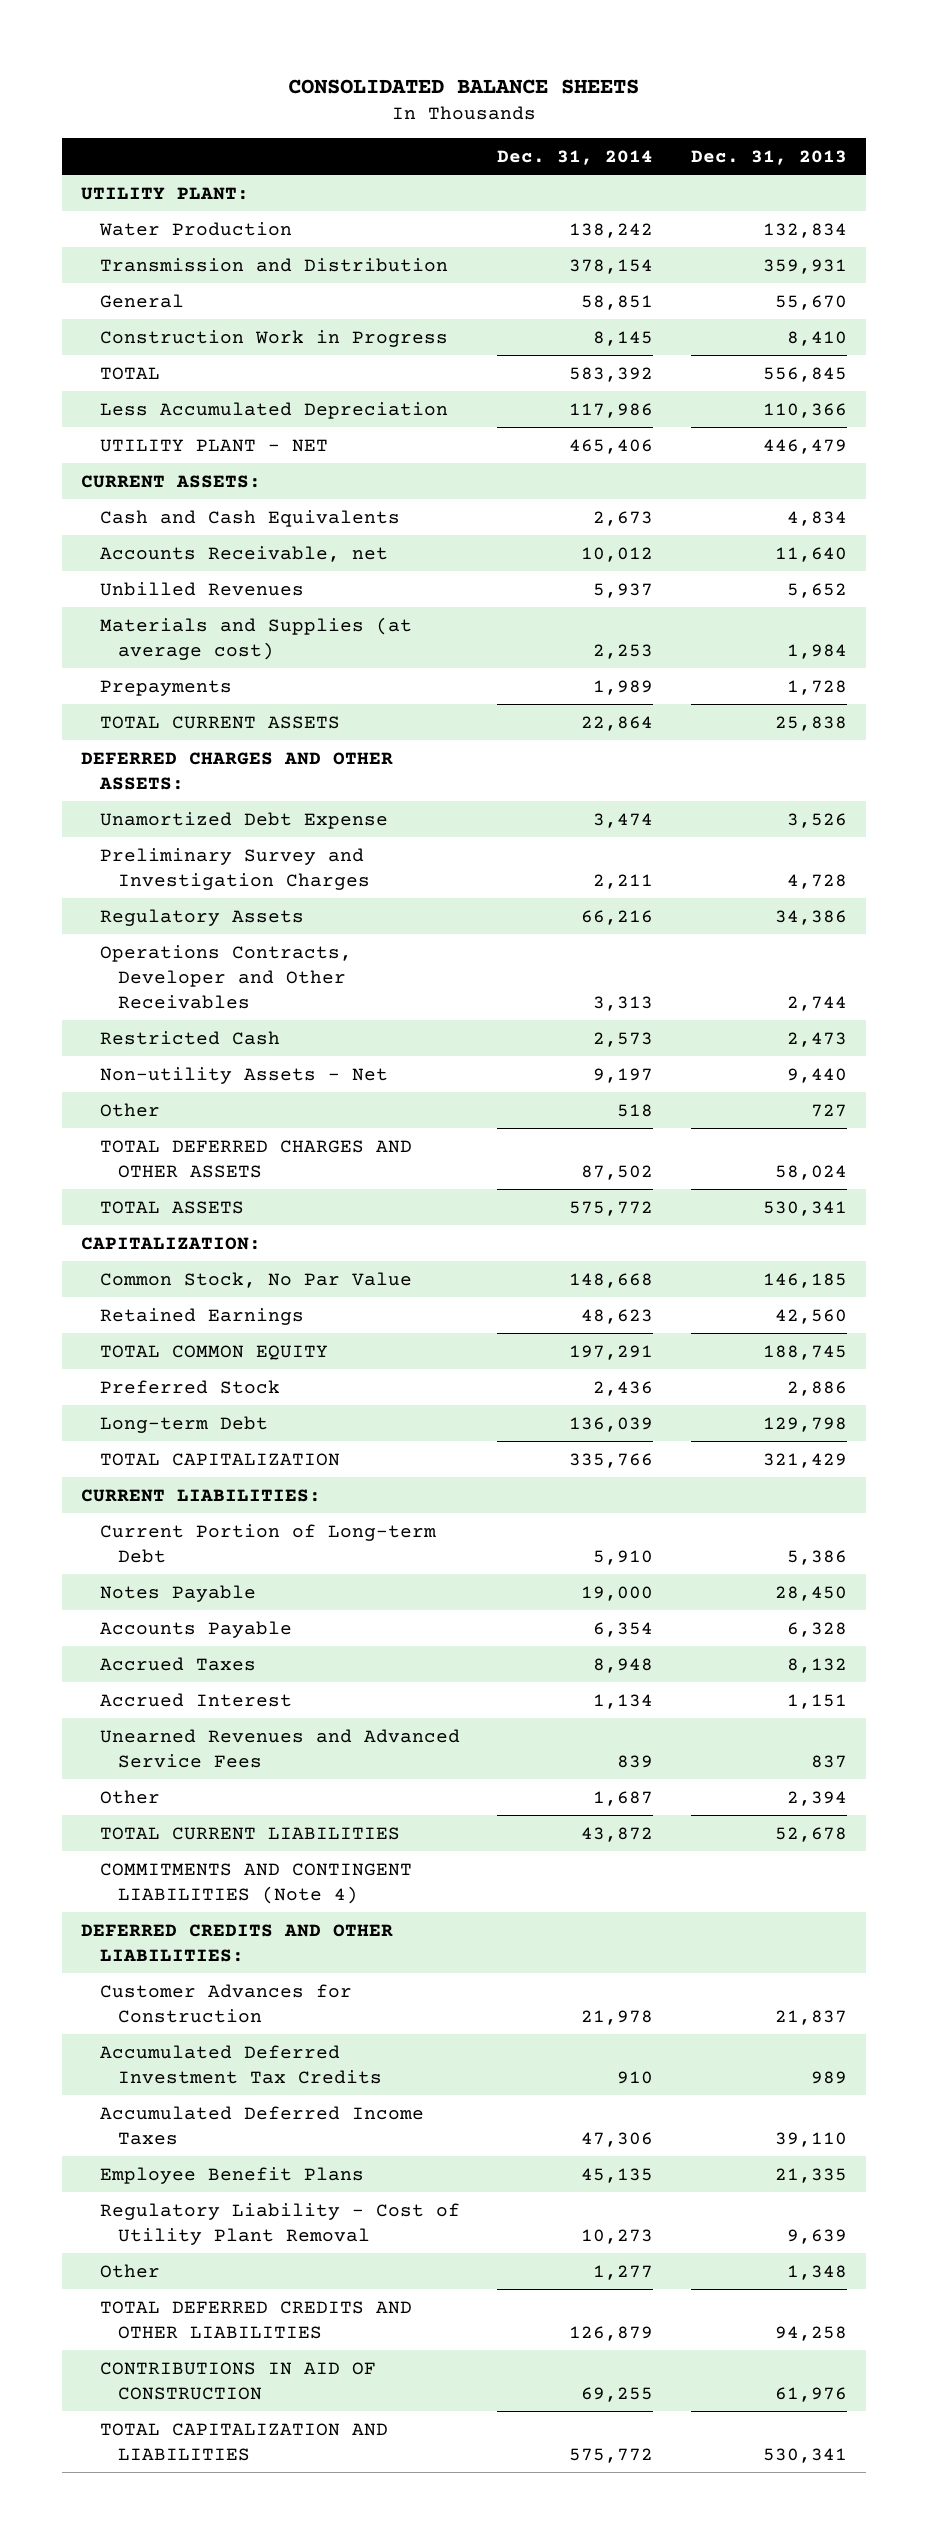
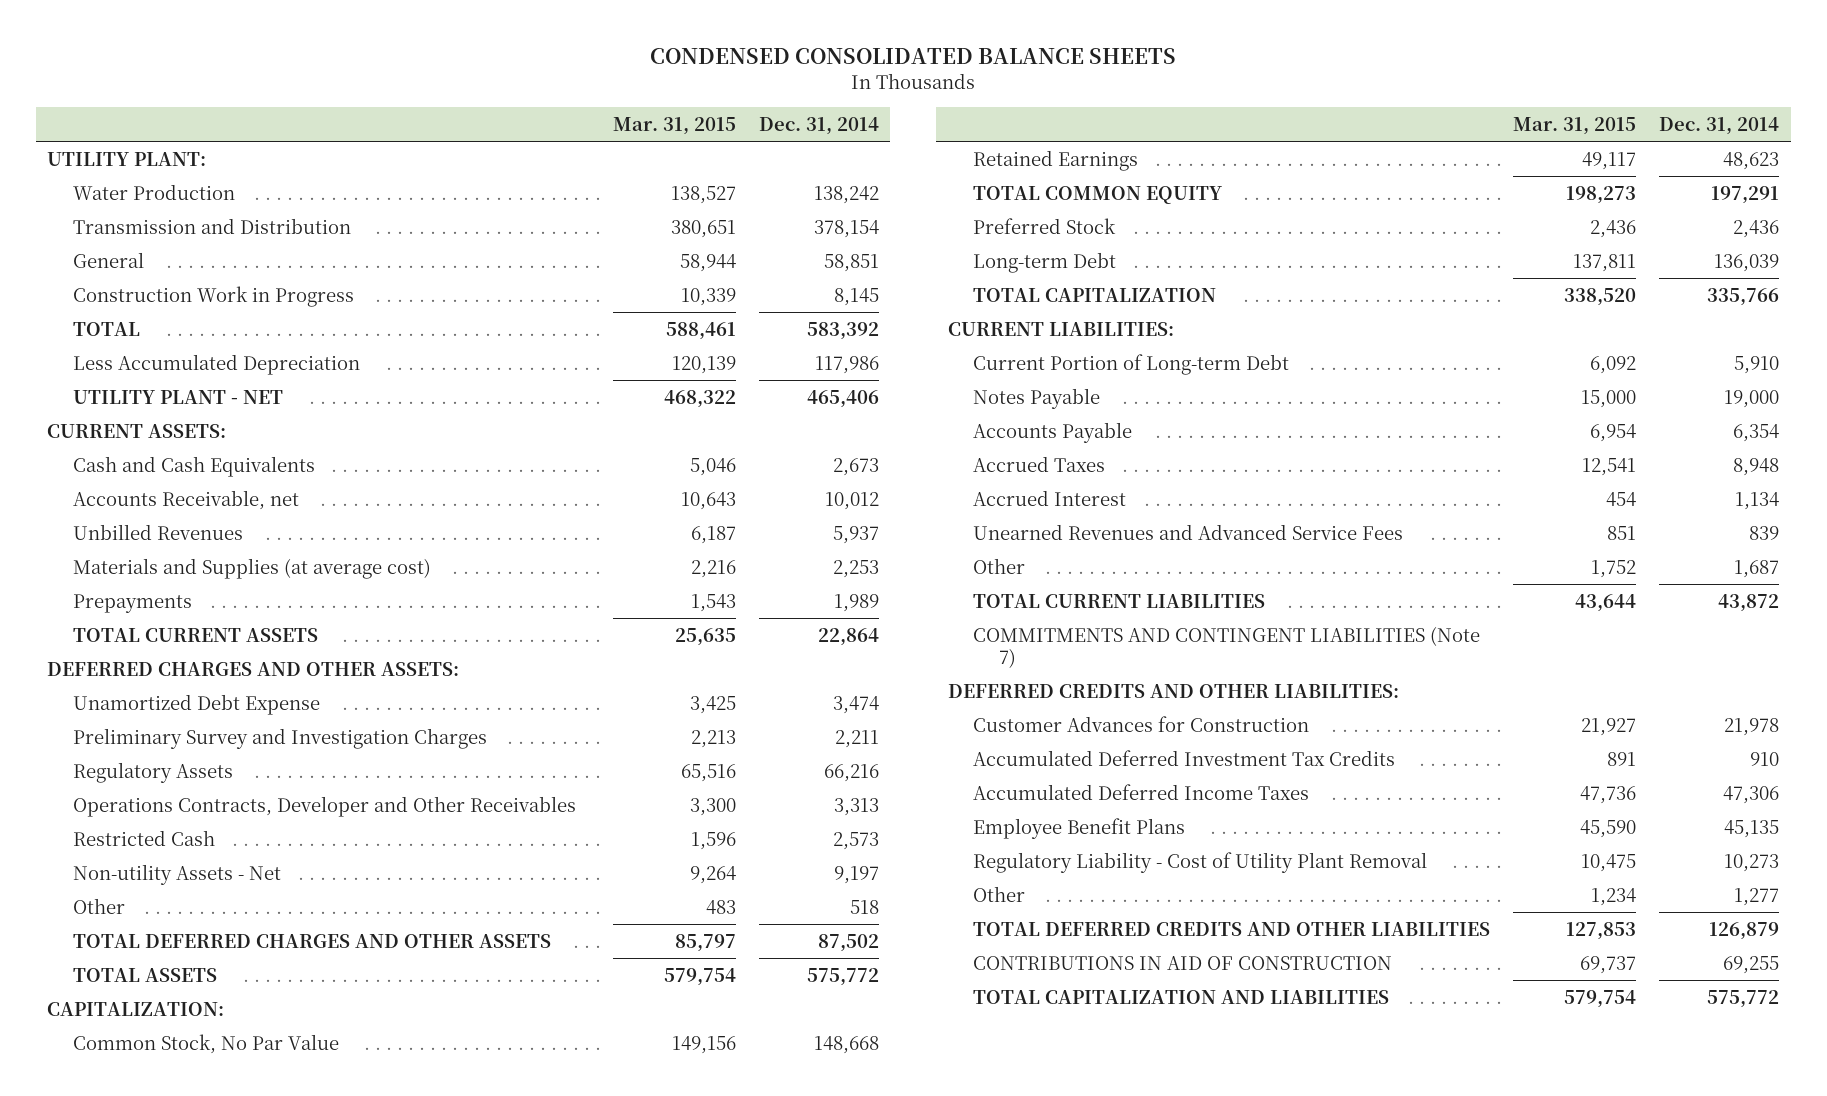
- CONSOLIDATED BALANCE SHEETS
+ CONDENSED CONSOLIDATED BALANCE SHEETS
- | Dec. 31, 2014 | Dec. 31, 2013
+ | Mar. 31, 2015 | Dec. 31, 2014
- COMMITMENTS AND CONTINGENT LIABILITIES (Note 4)
+ COMMITMENTS AND CONTINGENT LIABILITIES (Note 7)

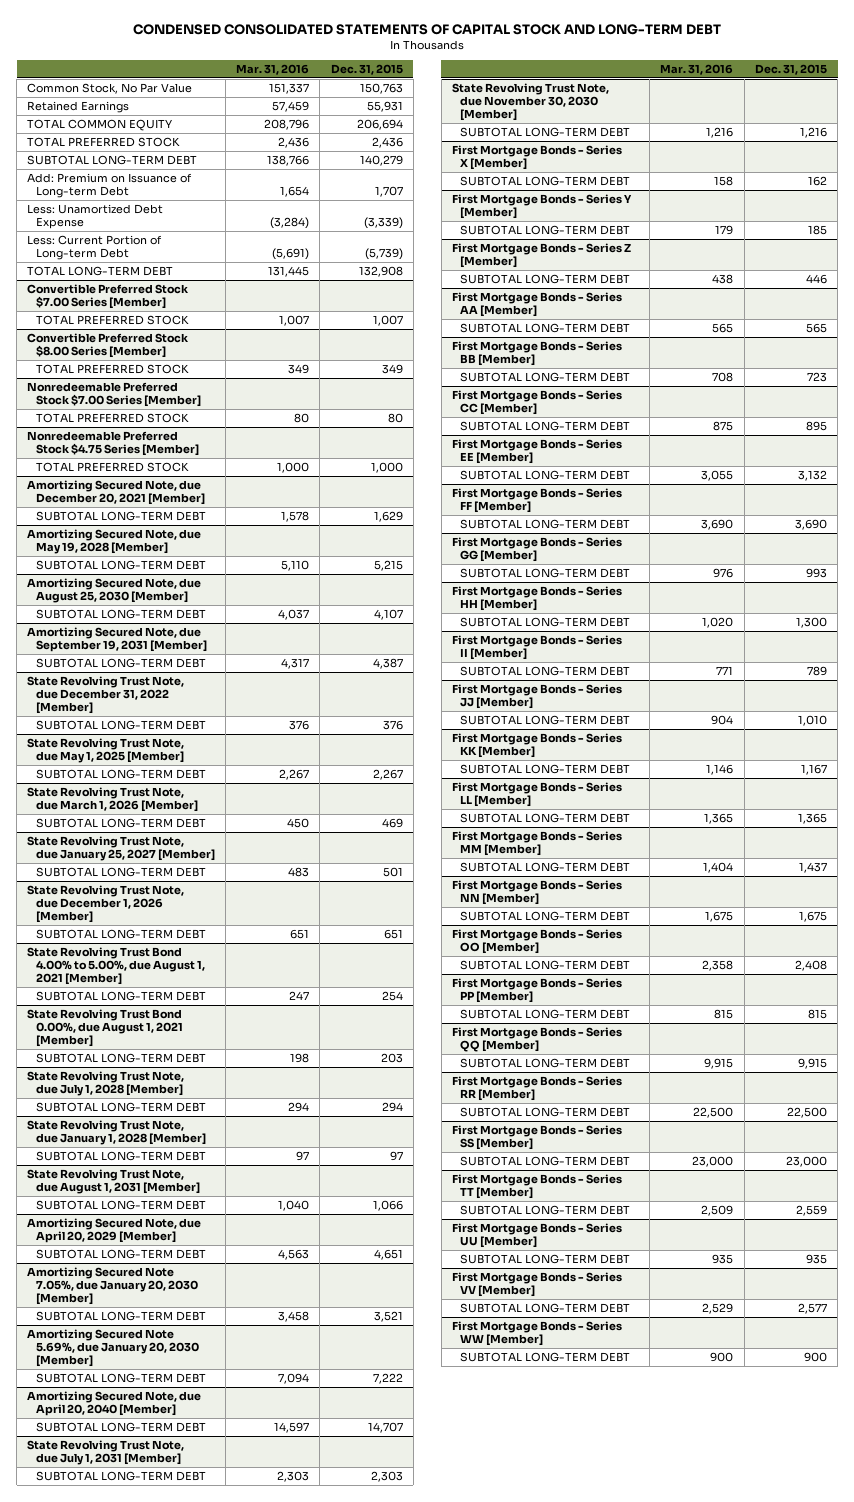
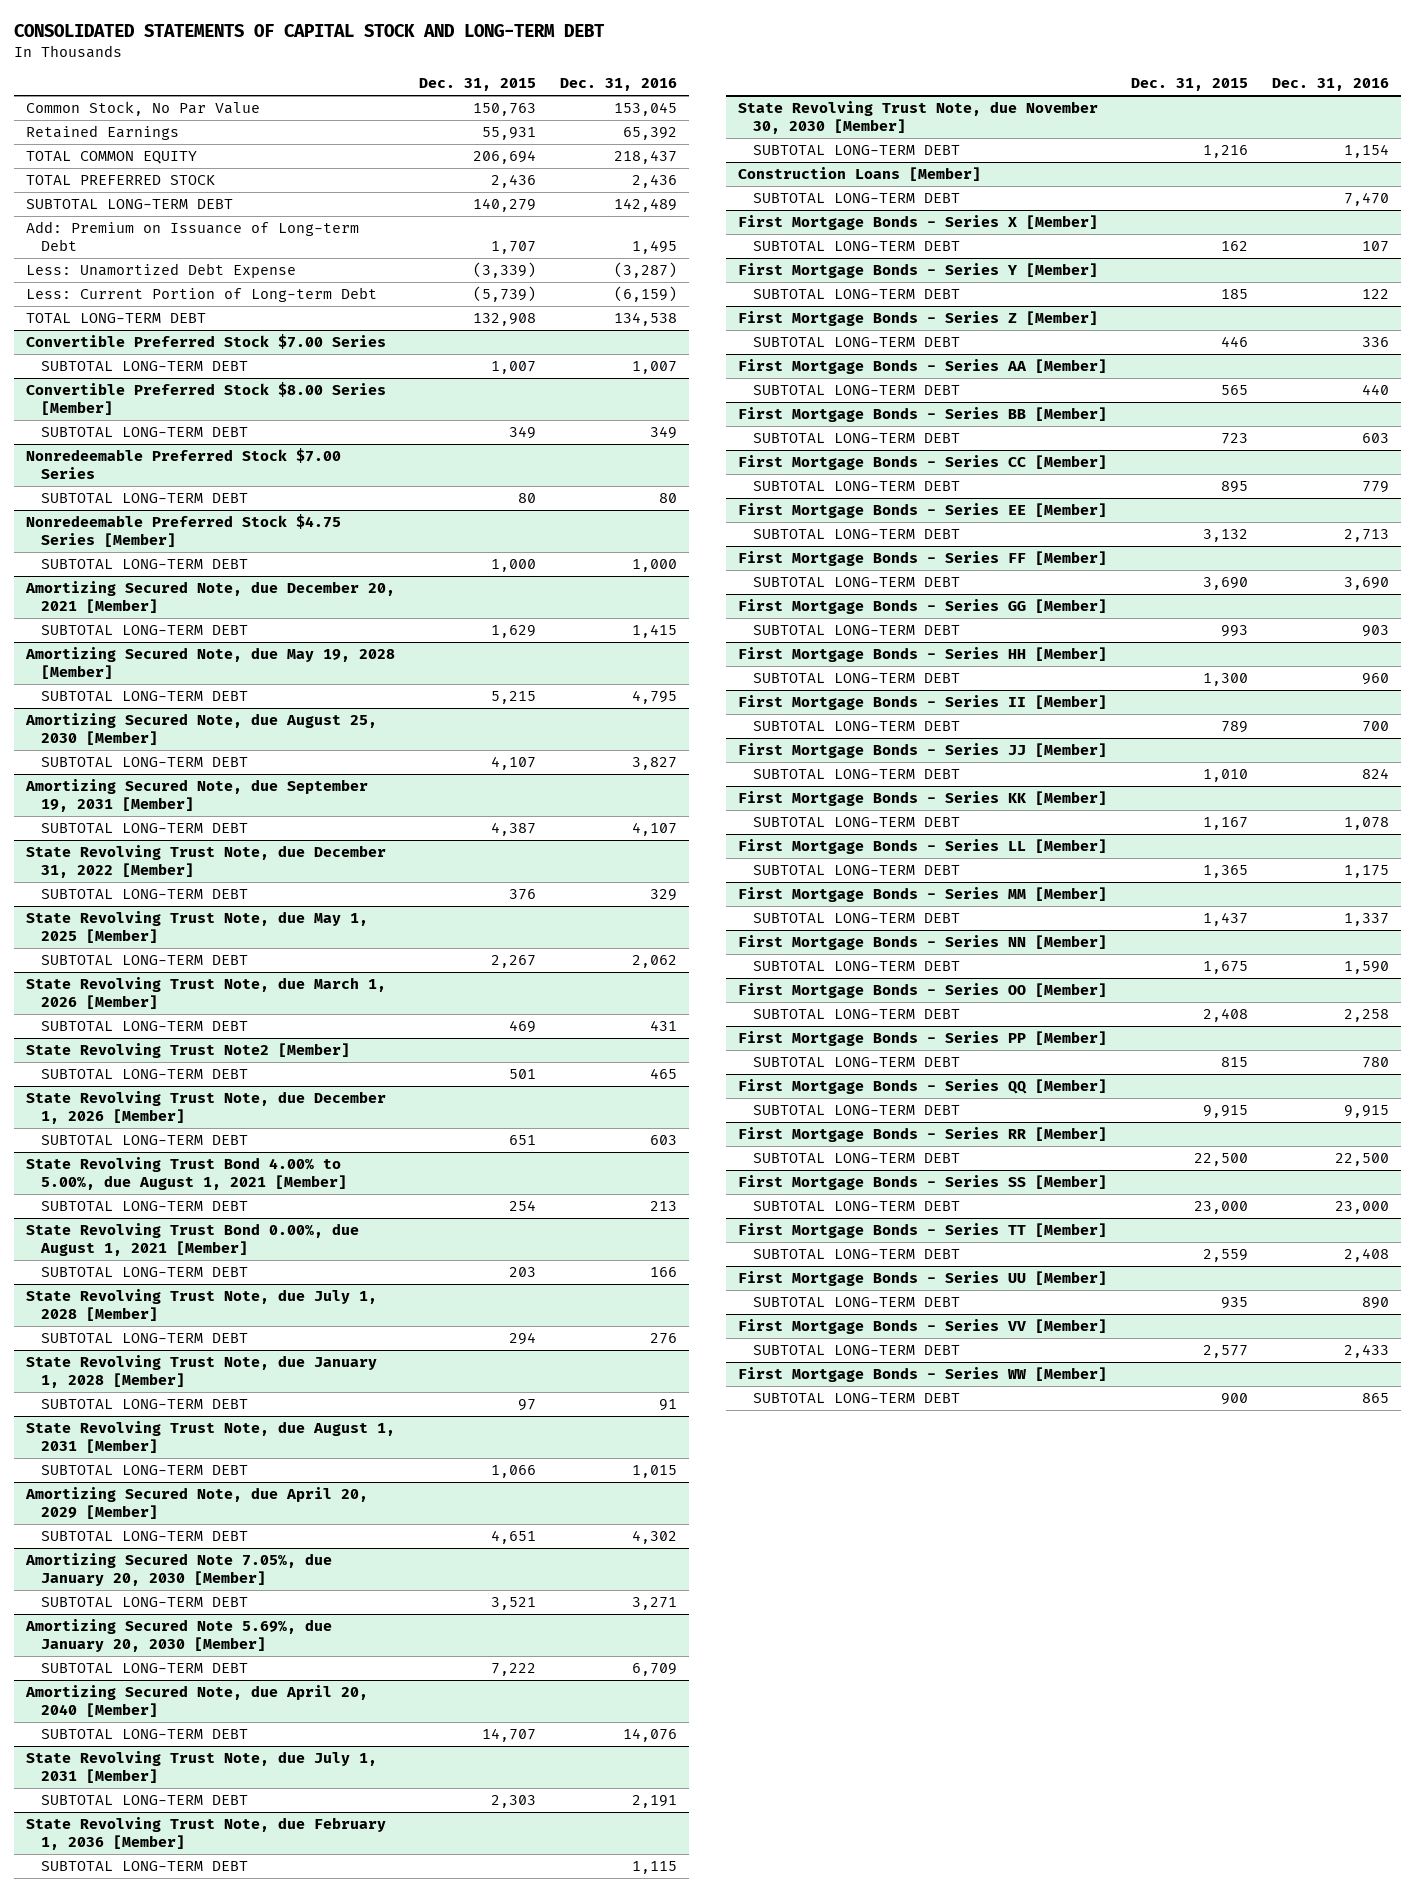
- CONDENSED CONSOLIDATED STATEMENTS OF CAPITAL STOCK AND LONG-TERM DEBT
+ CONSOLIDATED STATEMENTS OF CAPITAL STOCK AND LONG-TERM DEBT
- | Mar. 31, 2016 | Dec. 31, 2015
+ | Dec. 31, 2015 | Dec. 31, 2016
- Convertible Preferred Stock $7.00 Series [Member]
- TOTAL PREFERRED STOCK | 1,007 | 1,007
+ Convertible Preferred Stock $7.00 Series
+ SUBTOTAL LONG-TERM DEBT | 1,007 | 1,007
@ Convertible Preferred Stock $8.00 Series [Member]
- TOTAL PREFERRED STOCK | 349 | 349
- Nonredeemable Preferred Stock $7.00 Series [Member]
- TOTAL PREFERRED STOCK | 80 | 80
@ Convertible Preferred Stock $8.00 Series [Member]
+ SUBTOTAL LONG-TERM DEBT | 349 | 349
+ Nonredeemable Preferred Stock $7.00 Series
+ SUBTOTAL LONG-TERM DEBT | 80 | 80
@ Nonredeemable Preferred Stock $4.75 Series [Member]
- TOTAL PREFERRED STOCK | 1,000 | 1,000
+ SUBTOTAL LONG-TERM DEBT | 1,000 | 1,000
- State Revolving Trust Note, due January 25, 2027 [Member]
+ State Revolving Trust Note2 [Member]
+ State Revolving Trust Note, due February 1, 2036 [Member]
+ SUBTOTAL LONG-TERM DEBT | | 1,115
+ Construction Loans [Member]
+ SUBTOTAL LONG-TERM DEBT | | 7,470

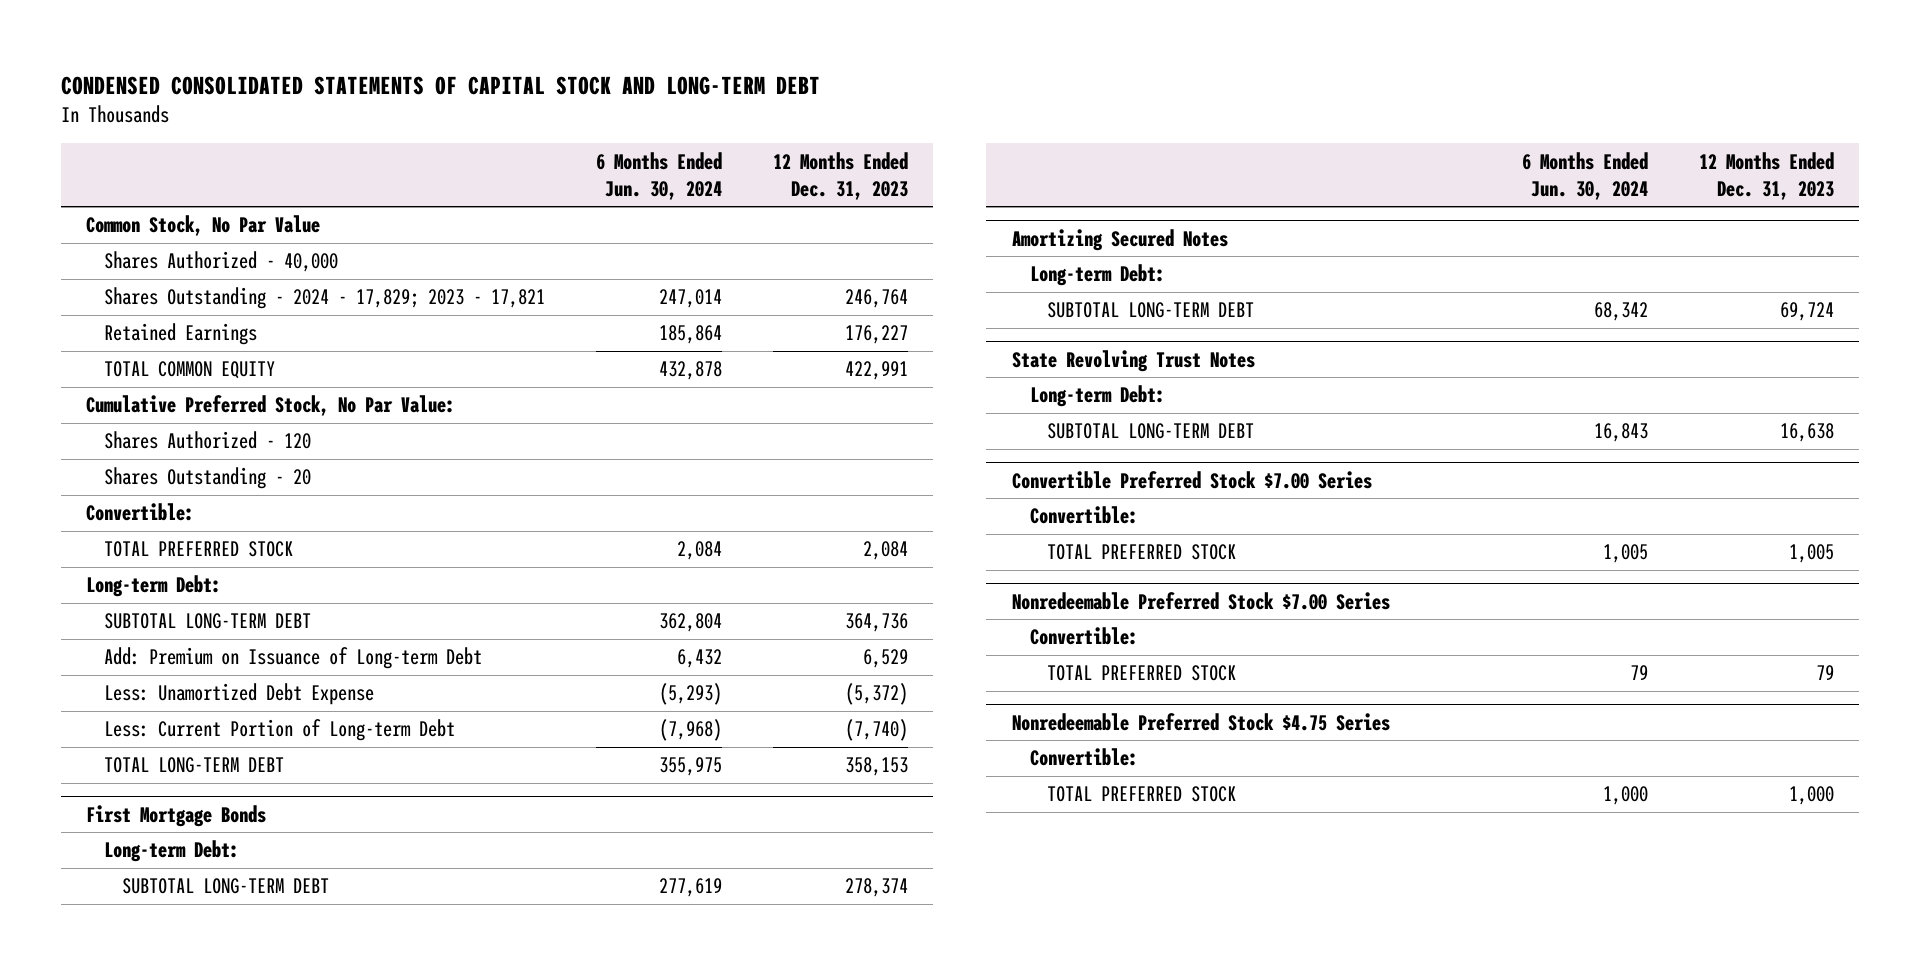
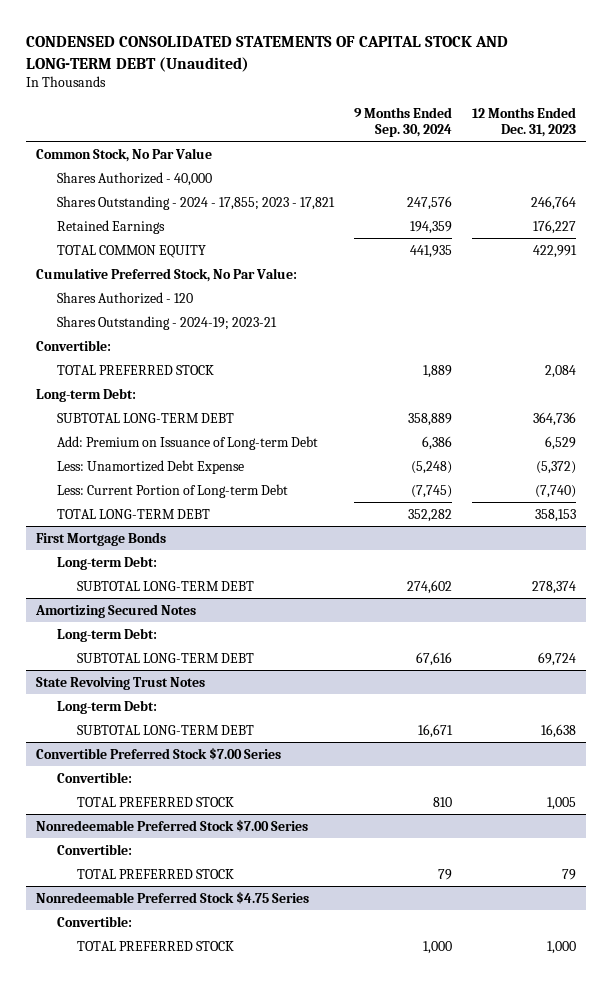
- CONDENSED CONSOLIDATED STATEMENTS OF CAPITAL STOCK AND LONG-TERM DEBT
+ CONDENSED CONSOLIDATED STATEMENTS OF CAPITAL STOCK AND LONG-TERM DEBT (Unaudited)
- | 6 Months Ended Jun. 30, 2024 | 12 Months Ended Dec. 31, 2023
+ | 9 Months Ended Sep. 30, 2024 | 12 Months Ended Dec. 31, 2023
- Shares Outstanding - 2024 - 17,829; 2023 - 17,821 | 247,014 | 246,764
+ Shares Outstanding - 2024 - 17,855; 2023 - 17,821 | 247,576 | 246,764
- Shares Outstanding - 20
+ Shares Outstanding - 2024-19; 2023-21

